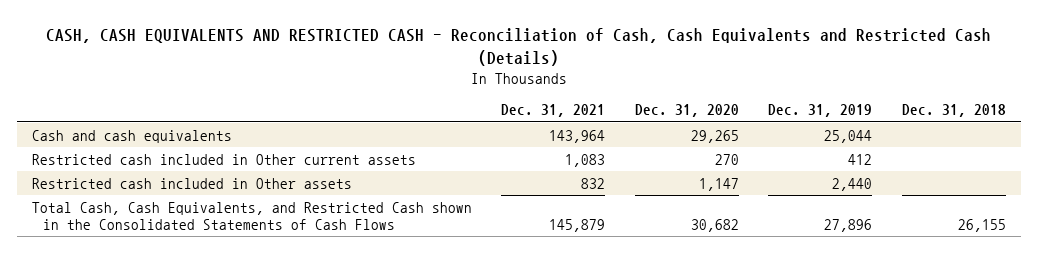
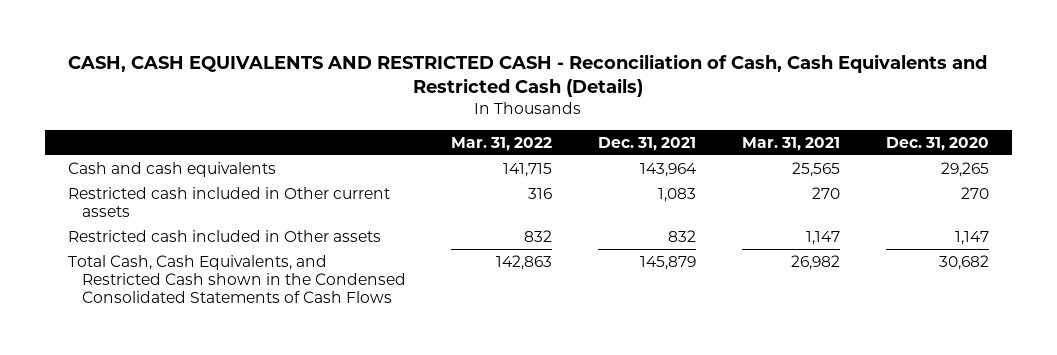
- | Dec. 31, 2021 | Dec. 31, 2020 | Dec. 31, 2019 | Dec. 31, 2018
+ | Mar. 31, 2022 | Dec. 31, 2021 | Mar. 31, 2021 | Dec. 31, 2020
- Total Cash, Cash Equivalents, and Restricted Cash shown in the Consolidated Statements of Cash Flows | 145,879 | 30,682 | 27,896 | 26,155
+ Total Cash, Cash Equivalents, and Restricted Cash shown in the Condensed Consolidated Statements of Cash Flows | 142,863 | 145,879 | 26,982 | 30,682

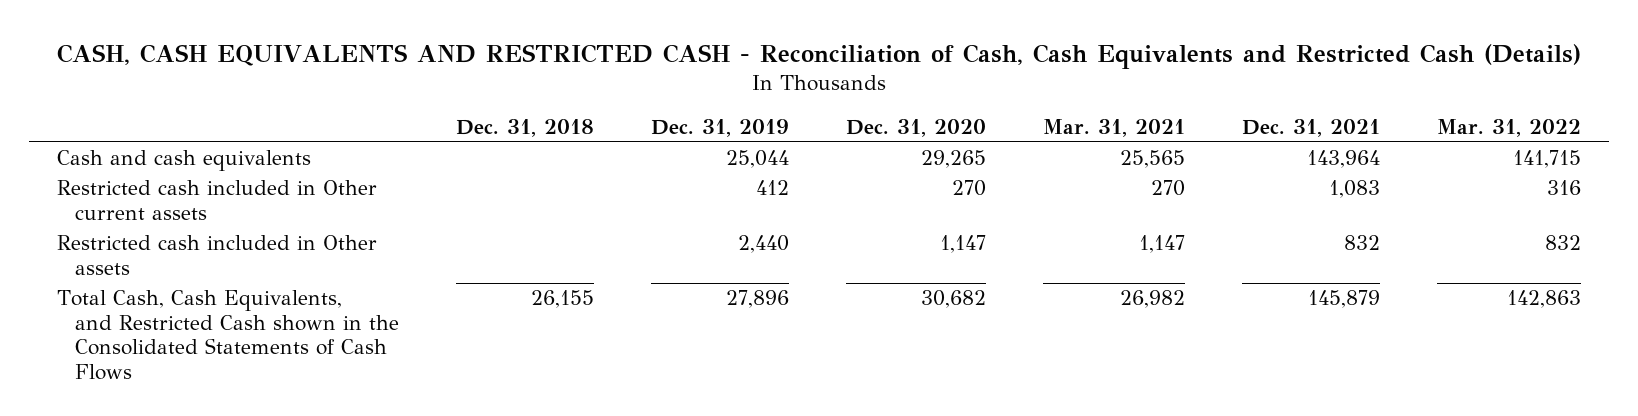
- | Mar. 31, 2022 | Dec. 31, 2021 | Mar. 31, 2021 | Dec. 31, 2020
+ | Dec. 31, 2018 | Dec. 31, 2019 | Dec. 31, 2020 | Mar. 31, 2021 | Dec. 31, 2021 | Mar. 31, 2022
- Total Cash, Cash Equivalents, and Restricted Cash shown in the Condensed Consolidated Statements of Cash Flows | 142,863 | 145,879 | 26,982 | 30,682
+ Total Cash, Cash Equivalents, and Restricted Cash shown in the Consolidated Statements of Cash Flows | 26,155 | 27,896 | 30,682 | 26,982 | 145,879 | 142,863

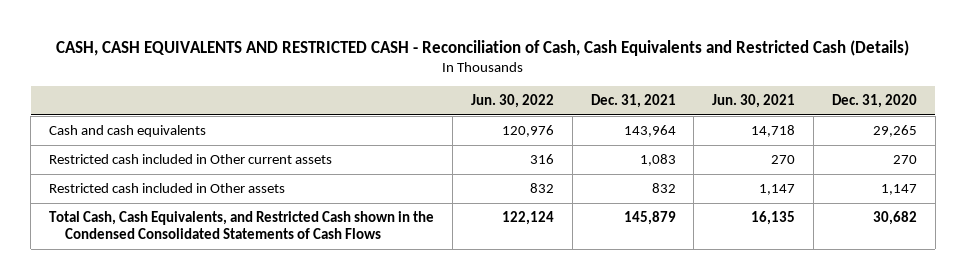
- | Dec. 31, 2018 | Dec. 31, 2019 | Dec. 31, 2020 | Mar. 31, 2021 | Dec. 31, 2021 | Mar. 31, 2022
+ | Jun. 30, 2022 | Dec. 31, 2021 | Jun. 30, 2021 | Dec. 31, 2020
- Total Cash, Cash Equivalents, and Restricted Cash shown in the Consolidated Statements of Cash Flows | 26,155 | 27,896 | 30,682 | 26,982 | 145,879 | 142,863
+ Total Cash, Cash Equivalents, and Restricted Cash shown in the Condensed Consolidated Statements of Cash Flows | 122,124 | 145,879 | 16,135 | 30,682

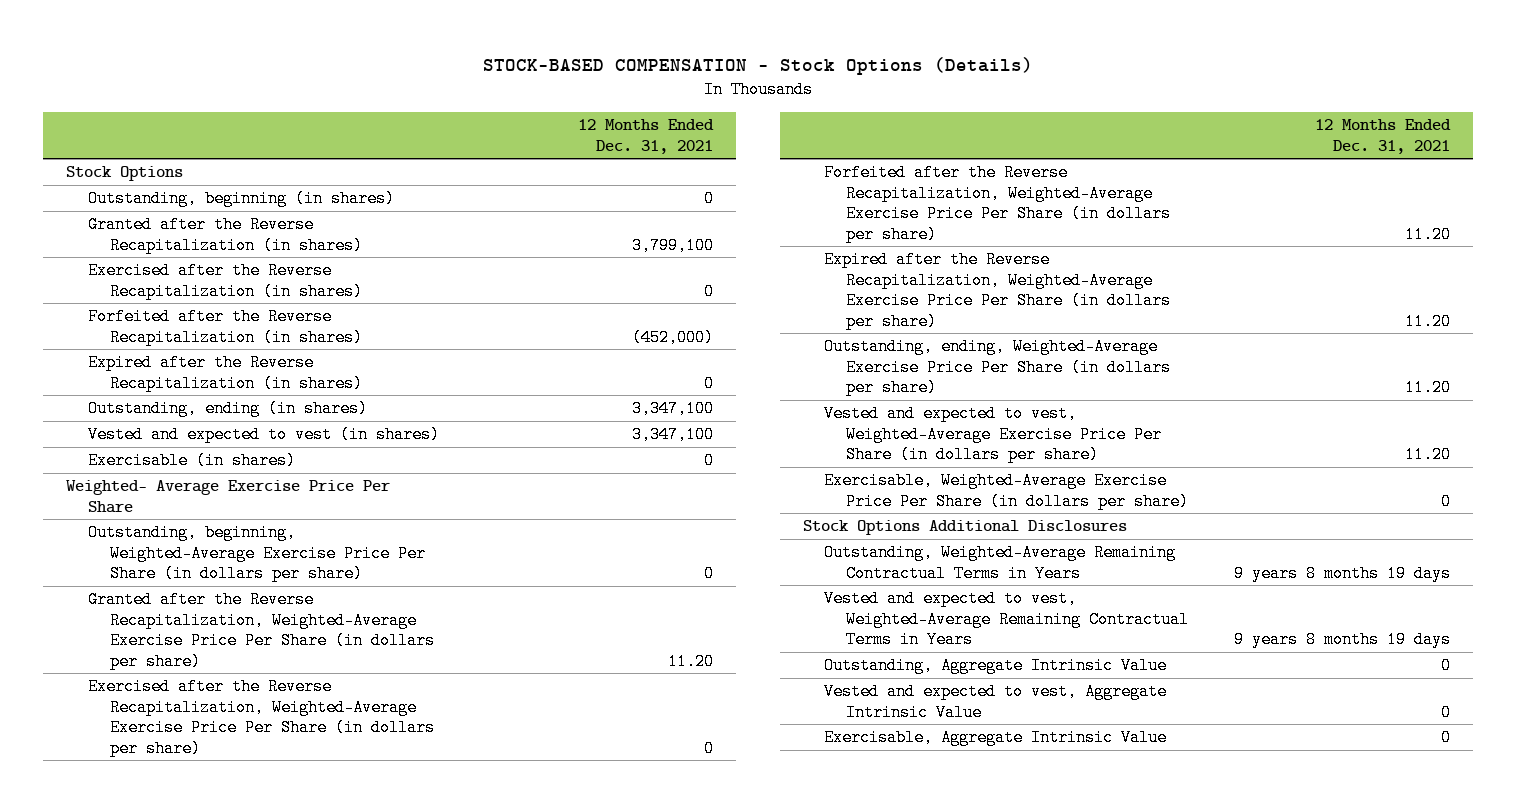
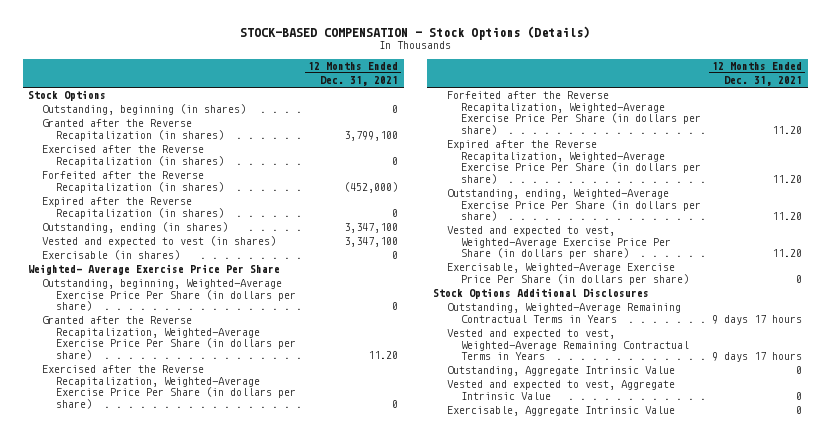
- Outstanding, Weighted-Average Remaining Contractual Terms in Years | 9 years 8 months 19 days
- Vested and expected to vest, Weighted-Average Remaining Contractual Terms in Years | 9 years 8 months 19 days
+ Outstanding, Weighted-Average Remaining Contractual Terms in Years | 9 days 17 hours
+ Vested and expected to vest, Weighted-Average Remaining Contractual Terms in Years | 9 days 17 hours

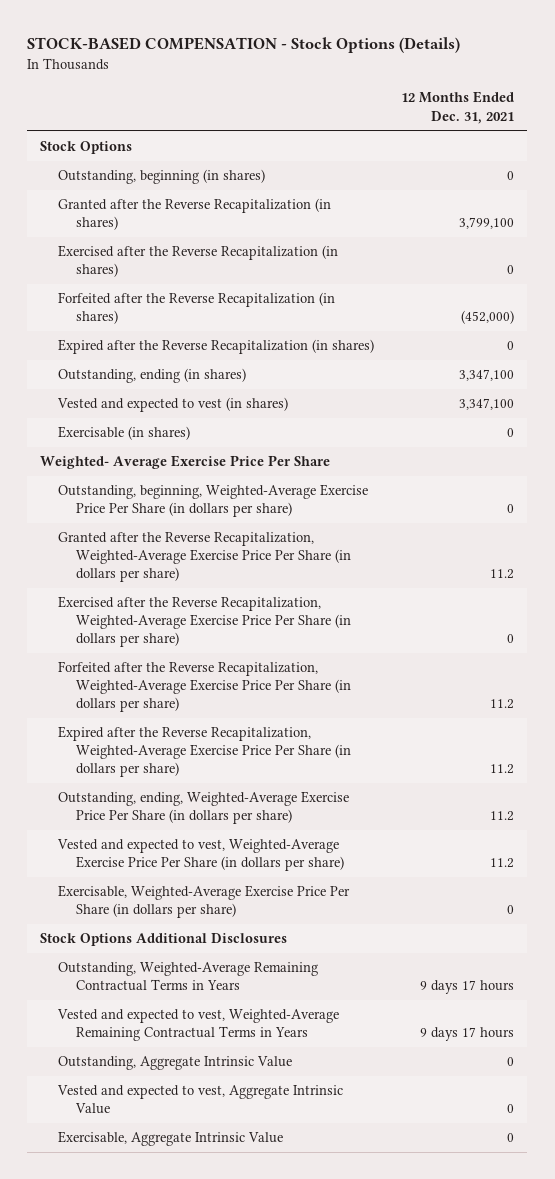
- Granted after the Reverse Recapitalization, Weighted-Average Exercise Price Per Share (in dollars per share) | 11.20
+ Granted after the Reverse Recapitalization, Weighted-Average Exercise Price Per Share (in dollars per share) | 11.2
- Forfeited after the Reverse Recapitalization, Weighted-Average Exercise Price Per Share (in dollars per share) | 11.20
- Expired after the Reverse Recapitalization, Weighted-Average Exercise Price Per Share (in dollars per share) | 11.20
- Outstanding, ending, Weighted-Average Exercise Price Per Share (in dollars per share) | 11.20
- Vested and expected to vest, Weighted-Average Exercise Price Per Share (in dollars per share) | 11.20
+ Forfeited after the Reverse Recapitalization, Weighted-Average Exercise Price Per Share (in dollars per share) | 11.2
+ Expired after the Reverse Recapitalization, Weighted-Average Exercise Price Per Share (in dollars per share) | 11.2
+ Outstanding, ending, Weighted-Average Exercise Price Per Share (in dollars per share) | 11.2
+ Vested and expected to vest, Weighted-Average Exercise Price Per Share (in dollars per share) | 11.2

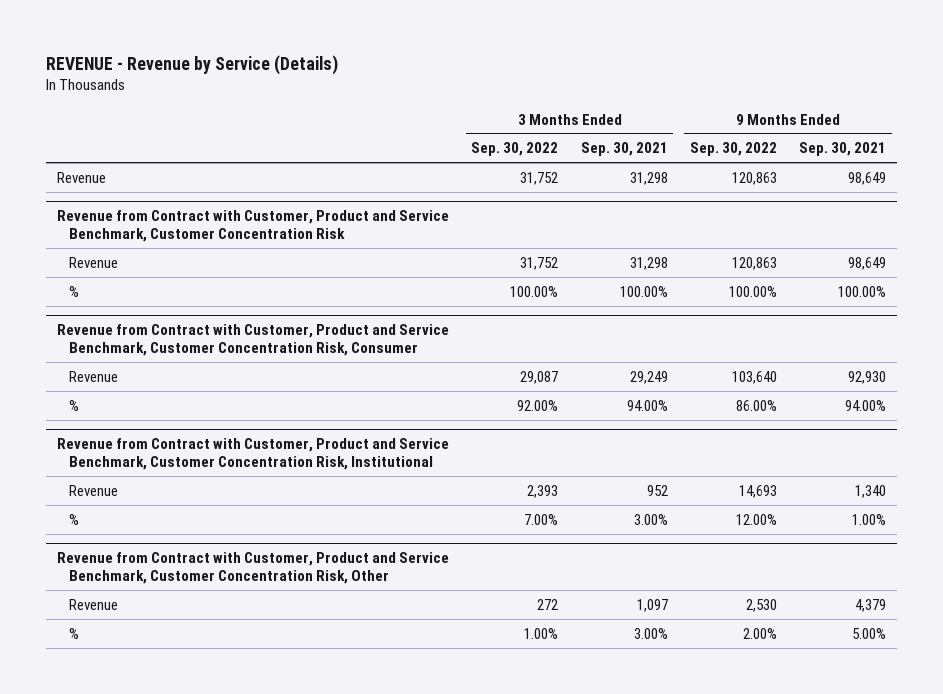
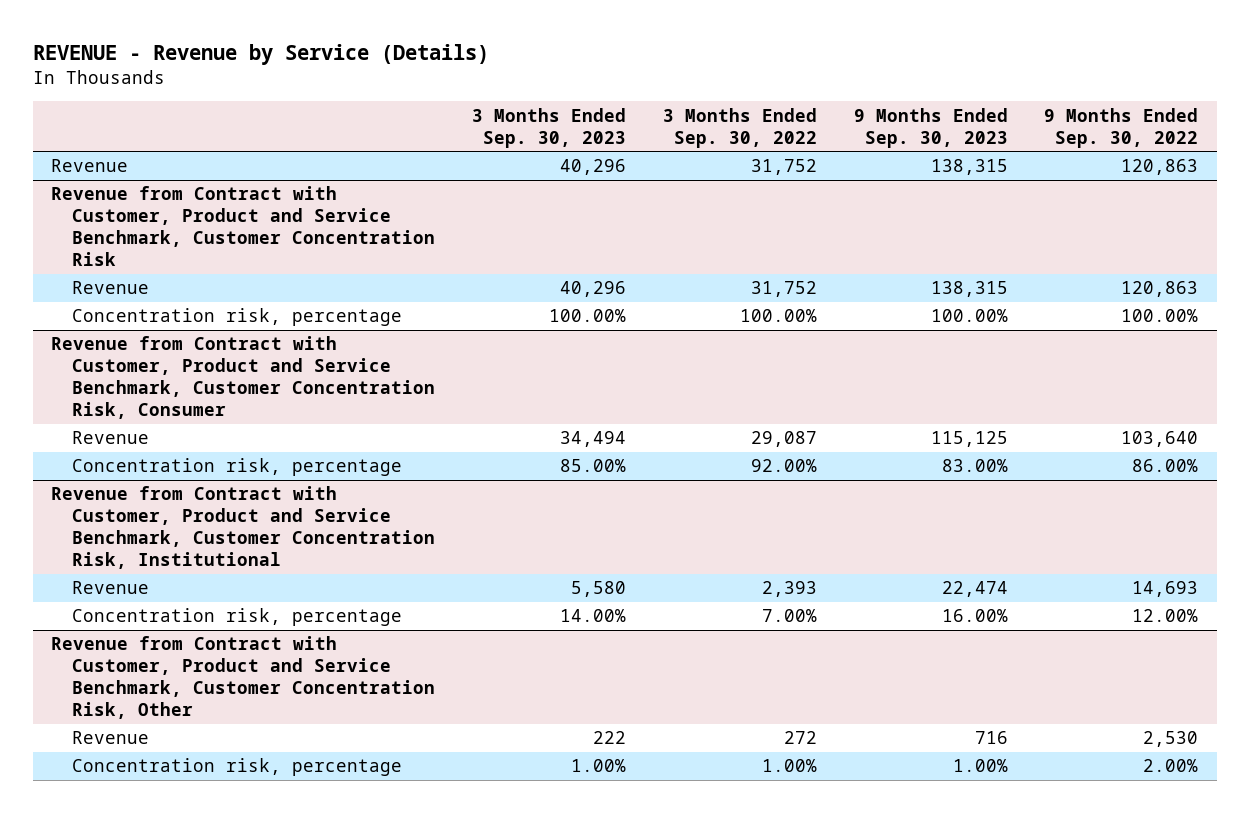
- | 3 Months Ended Sep. 30, 2022 | 3 Months Ended Sep. 30, 2021 | 9 Months Ended Sep. 30, 2022 | 9 Months Ended Sep. 30, 2021
+ | 3 Months Ended Sep. 30, 2023 | 3 Months Ended Sep. 30, 2022 | 9 Months Ended Sep. 30, 2023 | 9 Months Ended Sep. 30, 2022
@ Revenue from Contract with Customer, Product and Service Benchmark, Customer Concentration Risk
- % | 100.00% | 100.00% | 100.00% | 100.00%
+ Concentration risk, percentage | 100.00% | 100.00% | 100.00% | 100.00%
@ Revenue from Contract with Customer, Product and Service Benchmark, Customer Concentration Risk, Consumer
- % | 92.00% | 94.00% | 86.00% | 94.00%
+ Concentration risk, percentage | 85.00% | 92.00% | 83.00% | 86.00%
@ Revenue from Contract with Customer, Product and Service Benchmark, Customer Concentration Risk, Institutional
- % | 7.00% | 3.00% | 12.00% | 1.00%
+ Concentration risk, percentage | 14.00% | 7.00% | 16.00% | 12.00%
@ Revenue from Contract with Customer, Product and Service Benchmark, Customer Concentration Risk, Other
- % | 1.00% | 3.00% | 2.00% | 5.00%
+ Concentration risk, percentage | 1.00% | 1.00% | 1.00% | 2.00%

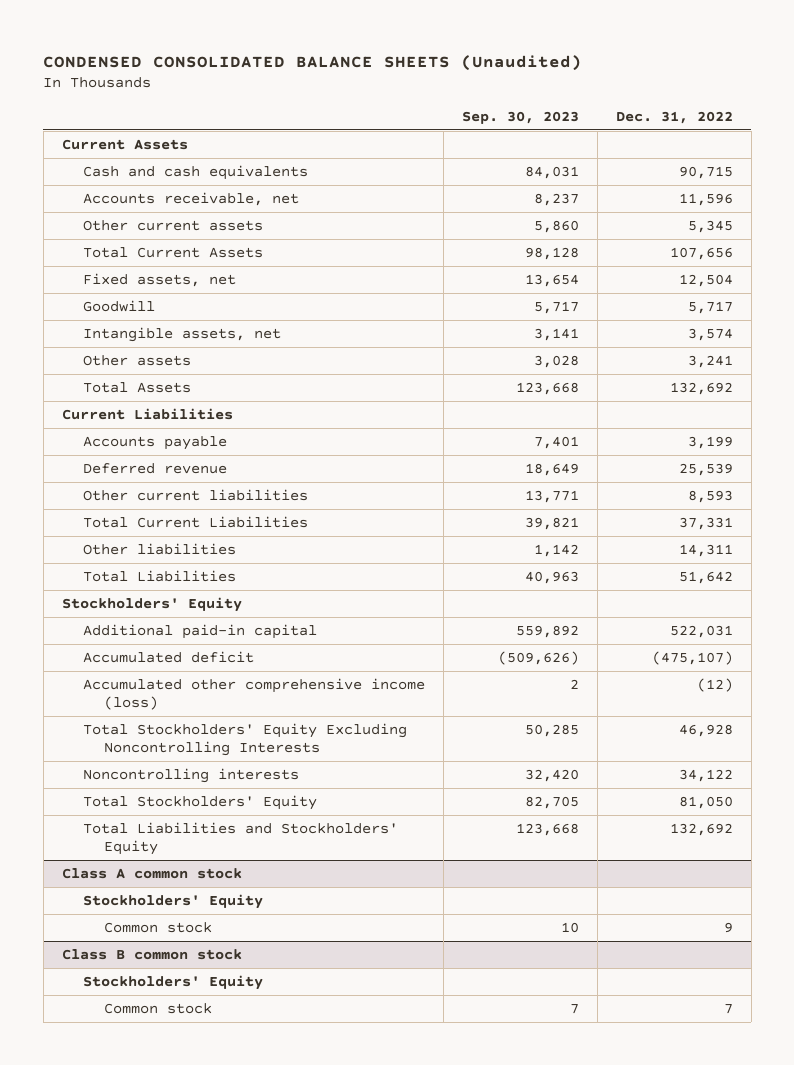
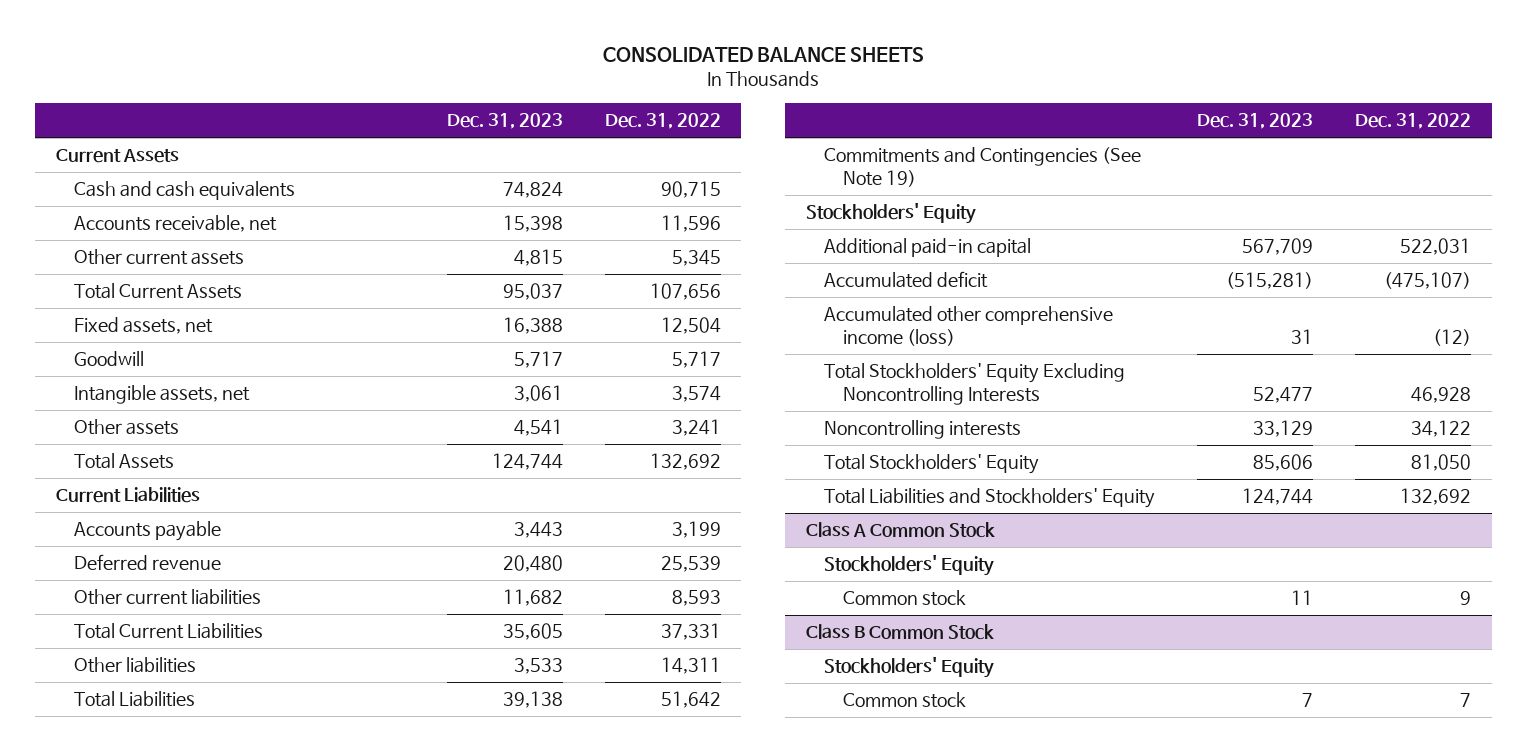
- CONDENSED CONSOLIDATED BALANCE SHEETS (Unaudited)
+ CONSOLIDATED BALANCE SHEETS
- | Sep. 30, 2023 | Dec. 31, 2022
+ | Dec. 31, 2023 | Dec. 31, 2022
+ Commitments and Contingencies (See Note 19)
- Class A common stock
+ Class A Common Stock
- Class B common stock
+ Class B Common Stock

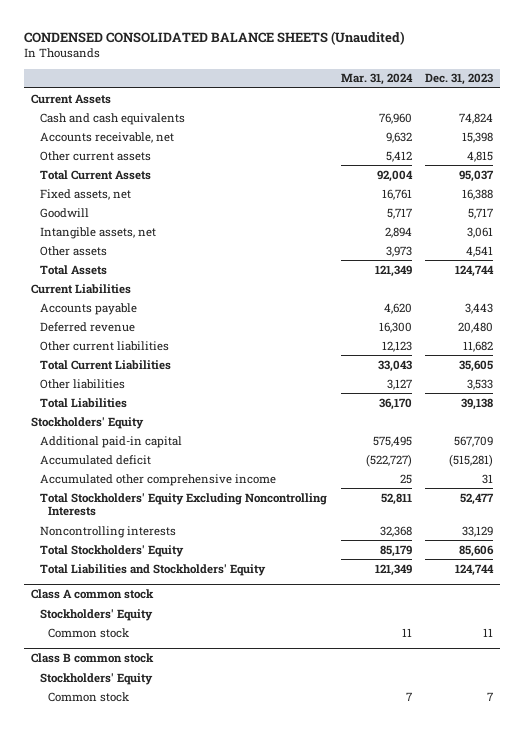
- CONSOLIDATED BALANCE SHEETS
+ CONDENSED CONSOLIDATED BALANCE SHEETS (Unaudited)
- | Dec. 31, 2023 | Dec. 31, 2022
+ | Mar. 31, 2024 | Dec. 31, 2023
- Commitments and Contingencies (See Note 19)
- Accumulated other comprehensive income (loss) | 31 | (12)
+ Accumulated other comprehensive income | 25 | 31
- Class A Common Stock
+ Class A common stock
- Class B Common Stock
+ Class B common stock

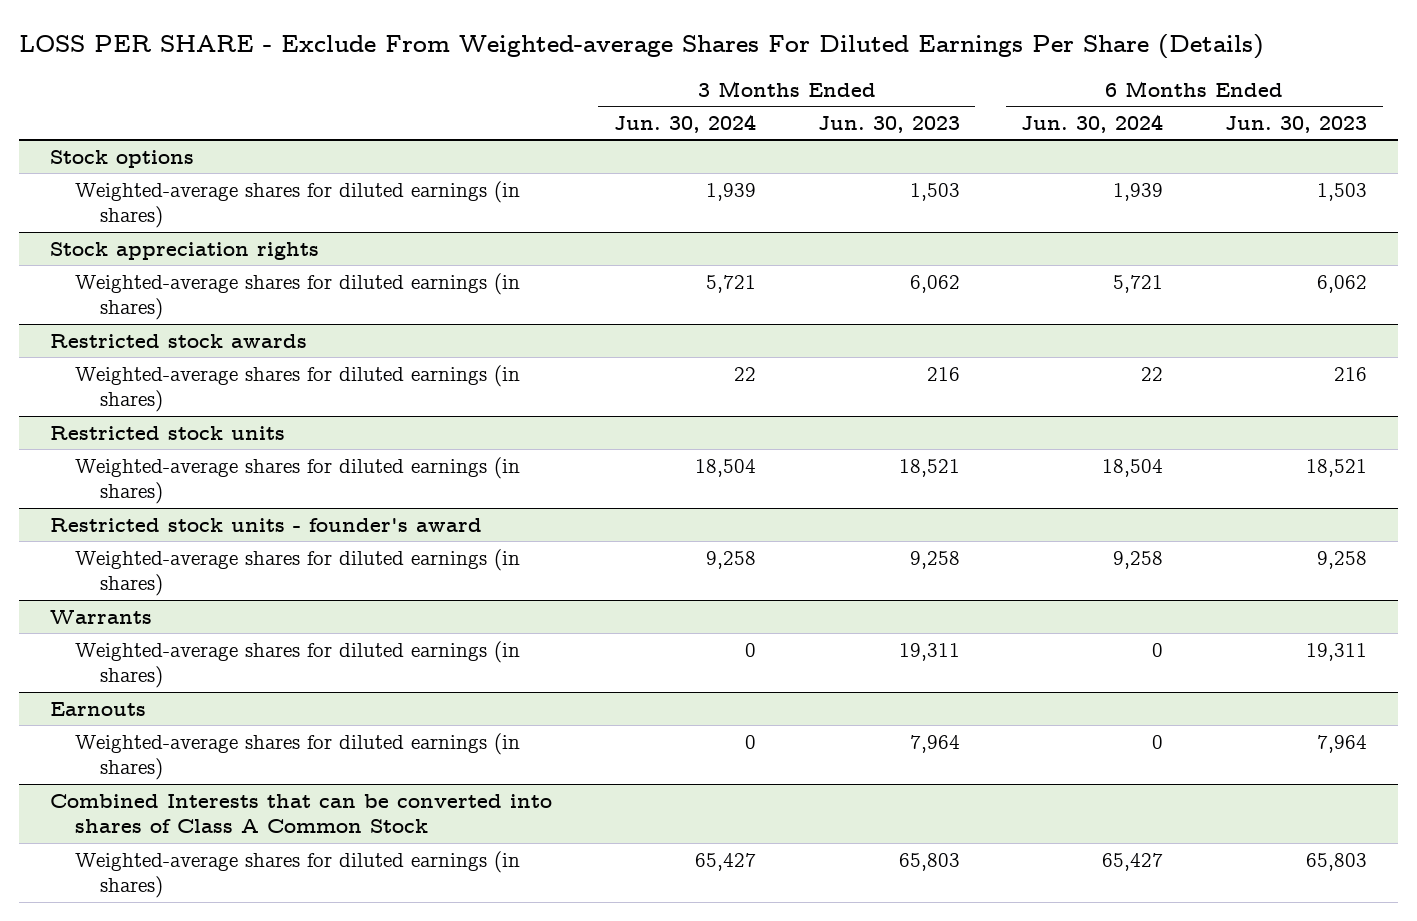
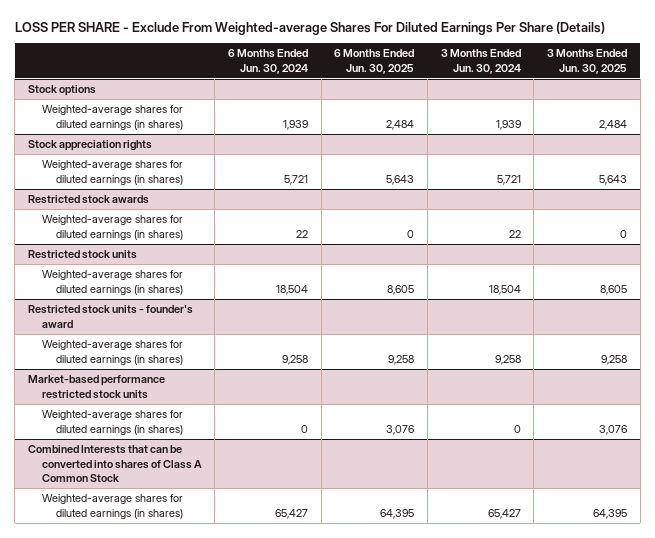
- | 3 Months Ended Jun. 30, 2024 | 3 Months Ended Jun. 30, 2023 | 6 Months Ended Jun. 30, 2024 | 6 Months Ended Jun. 30, 2023
+ | 6 Months Ended Jun. 30, 2024 | 6 Months Ended Jun. 30, 2025 | 3 Months Ended Jun. 30, 2024 | 3 Months Ended Jun. 30, 2025
- Warrants
- Weighted-average shares for diluted earnings (in shares) | 0 | 19,311 | 0 | 19,311
- Earnouts
+ Market-based performance restricted stock units

